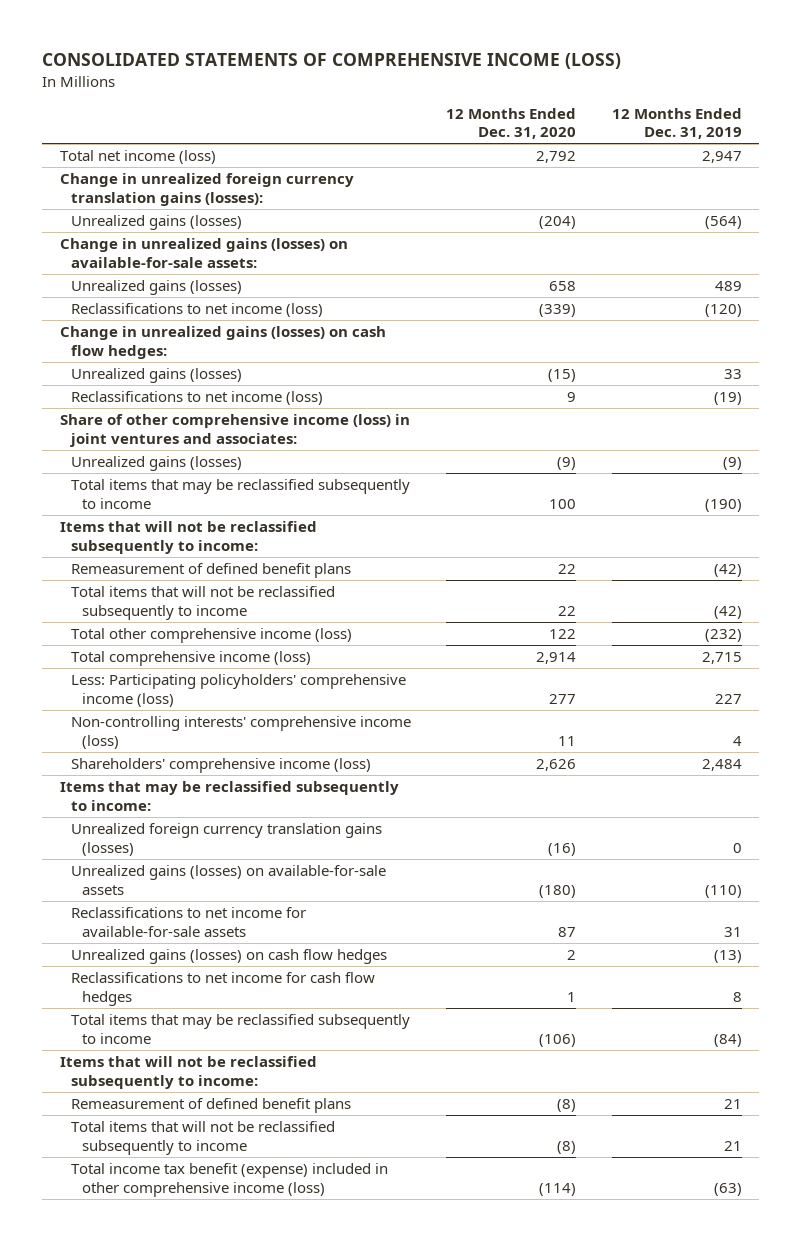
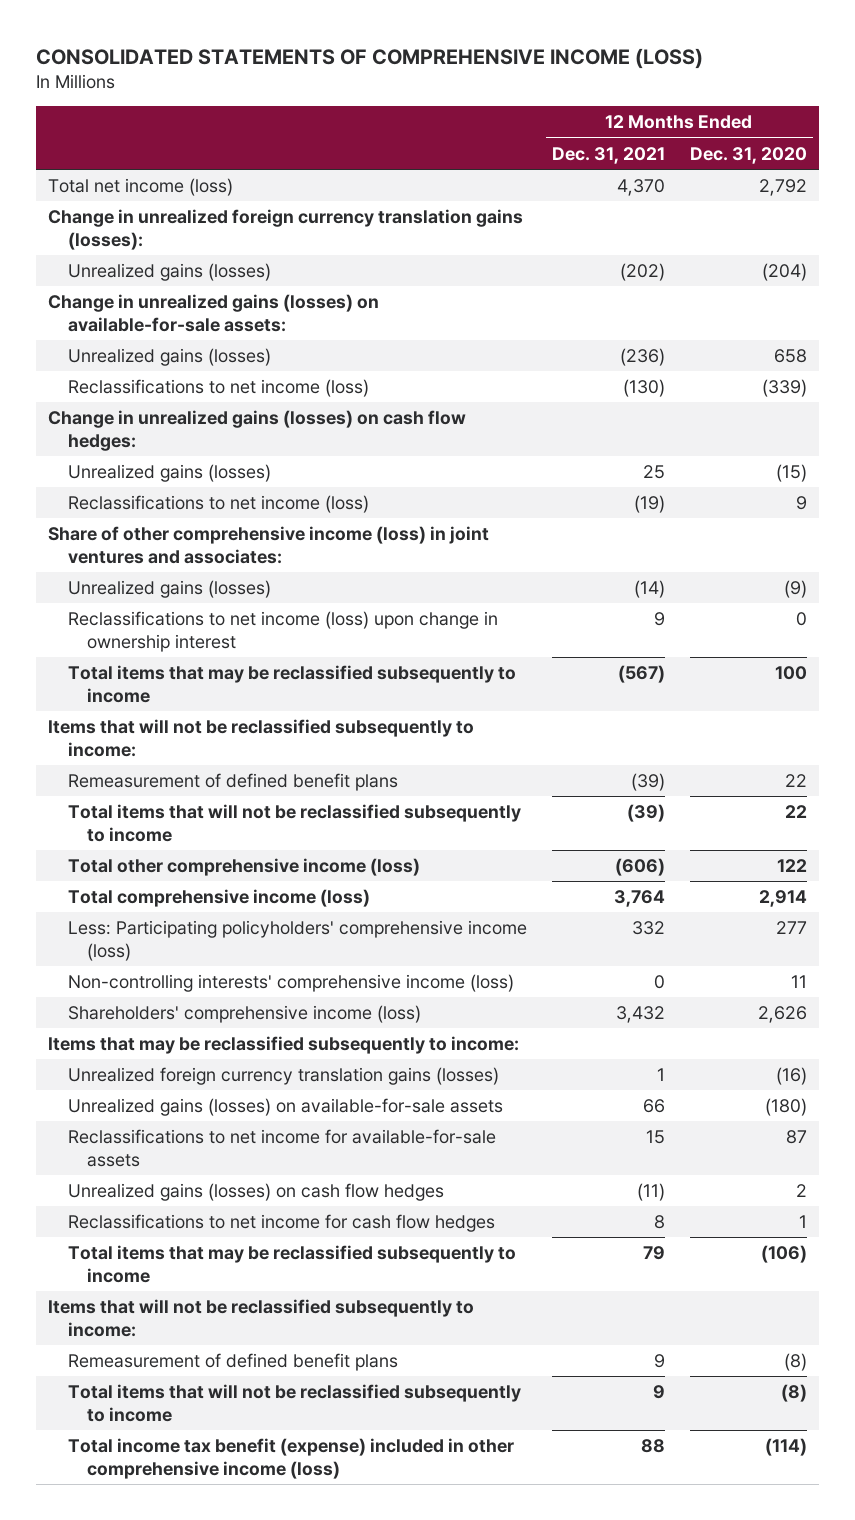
- | 12 Months Ended Dec. 31, 2020 | 12 Months Ended Dec. 31, 2019
+ | 12 Months Ended Dec. 31, 2021 | 12 Months Ended Dec. 31, 2020
+ Reclassifications to net income (loss) upon change in ownership interest | 9 | 0

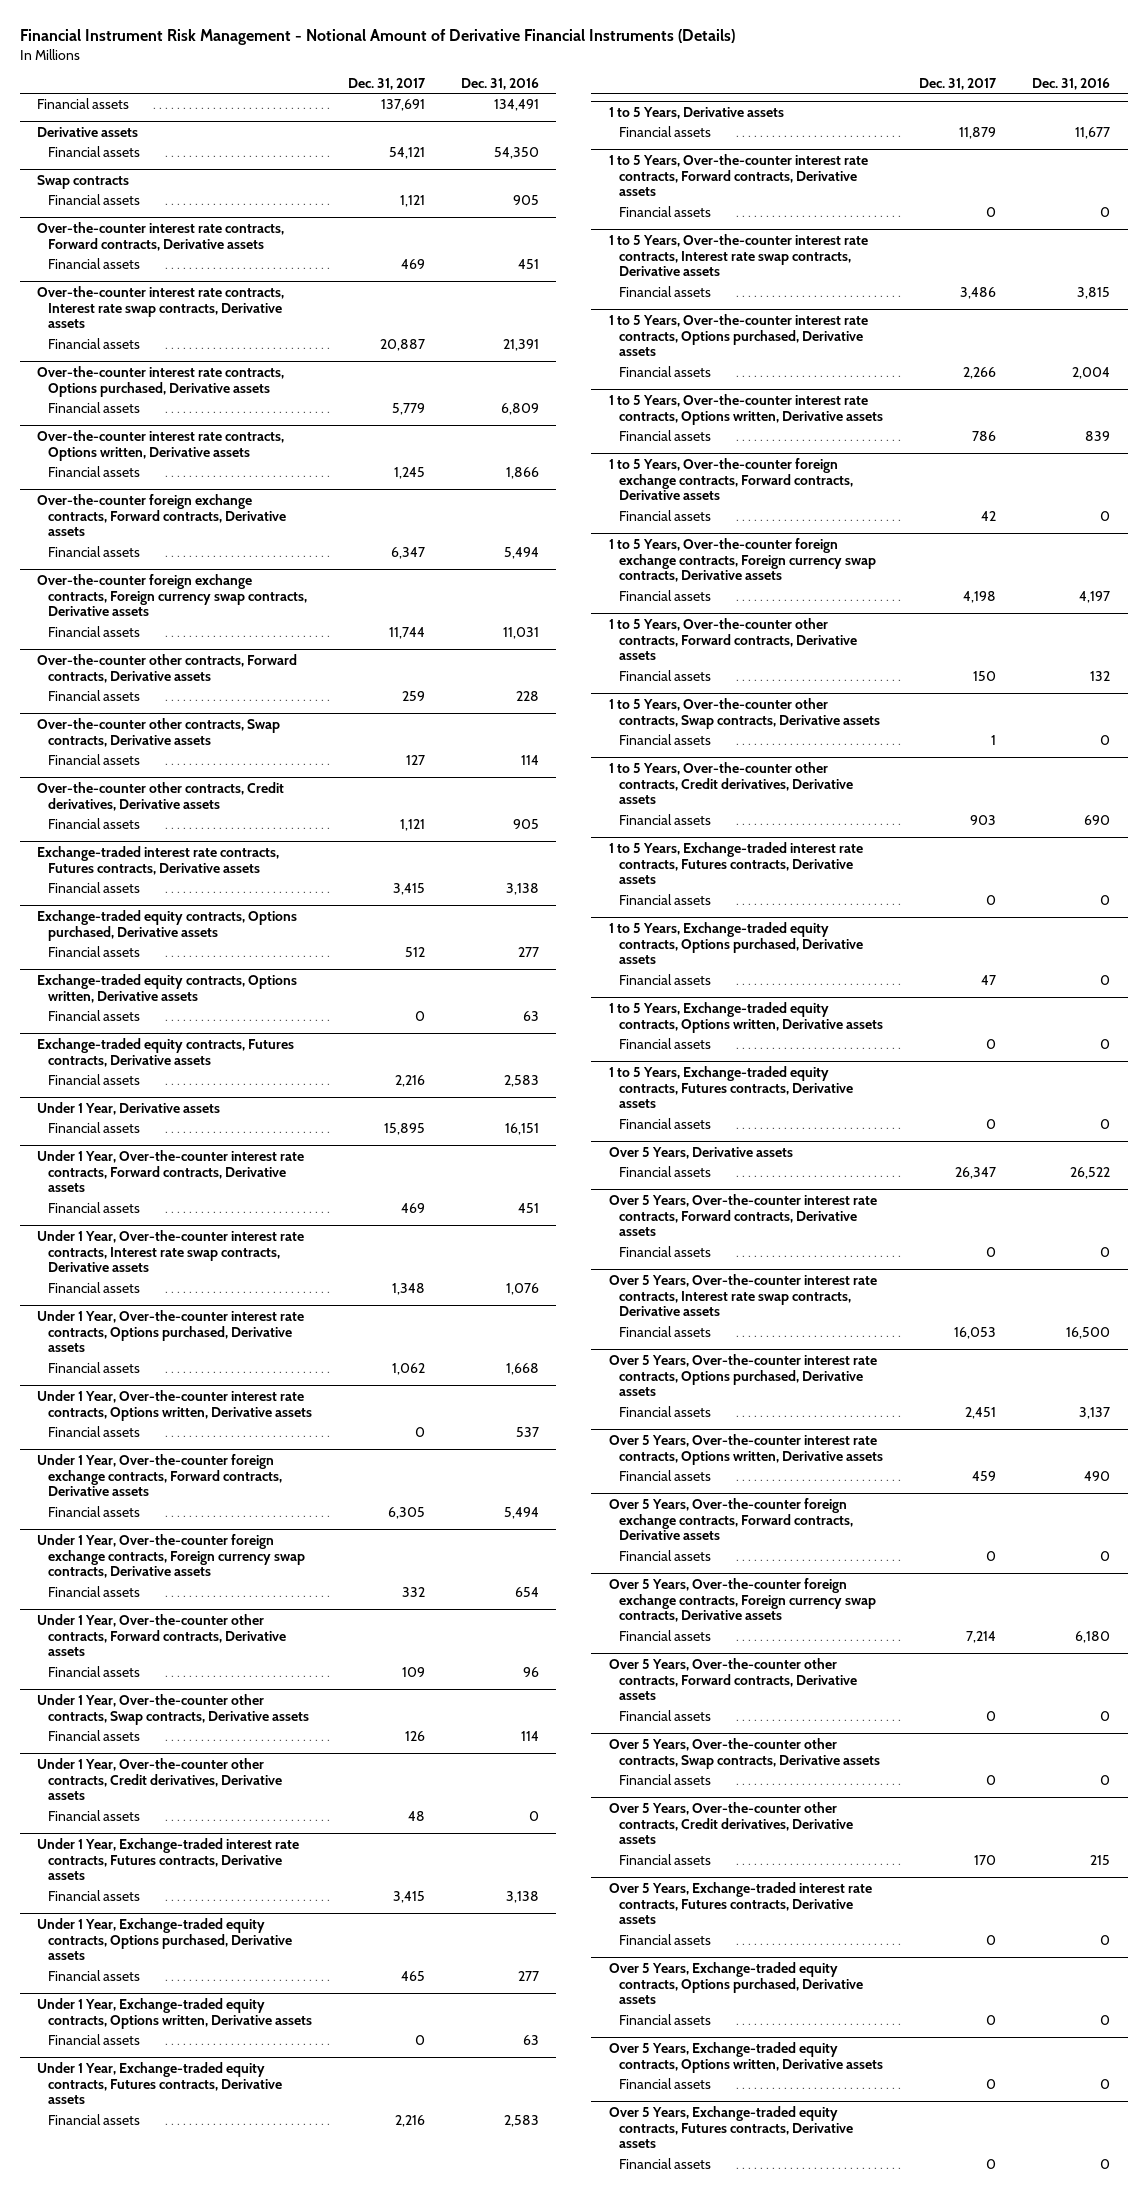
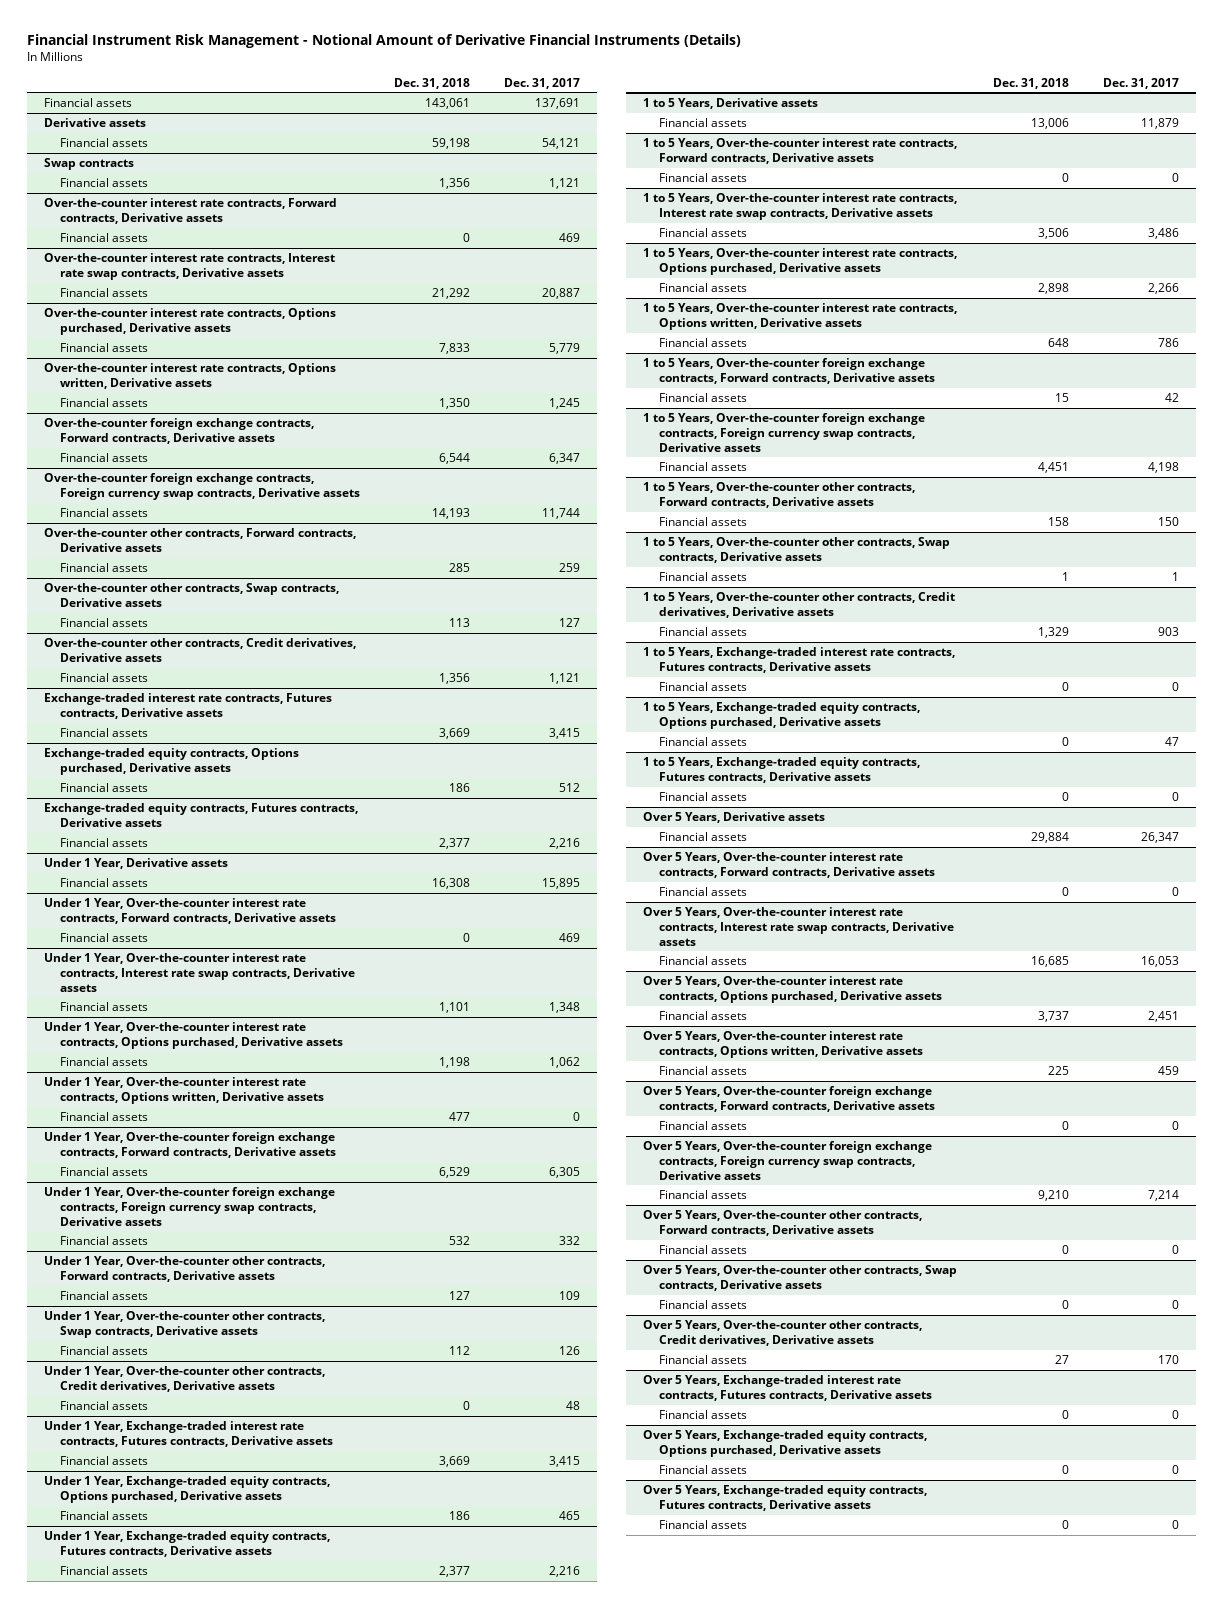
- | Dec. 31, 2017 | Dec. 31, 2016
+ | Dec. 31, 2018 | Dec. 31, 2017
- Exchange-traded equity contracts, Options written, Derivative assets
- Financial assets | 0 | 63
- Under 1 Year, Exchange-traded equity contracts, Options written, Derivative assets
- Financial assets | 0 | 63
- 1 to 5 Years, Exchange-traded equity contracts, Options written, Derivative assets
- Financial assets | 0 | 0
- Over 5 Years, Exchange-traded equity contracts, Options written, Derivative assets
- Financial assets | 0 | 0

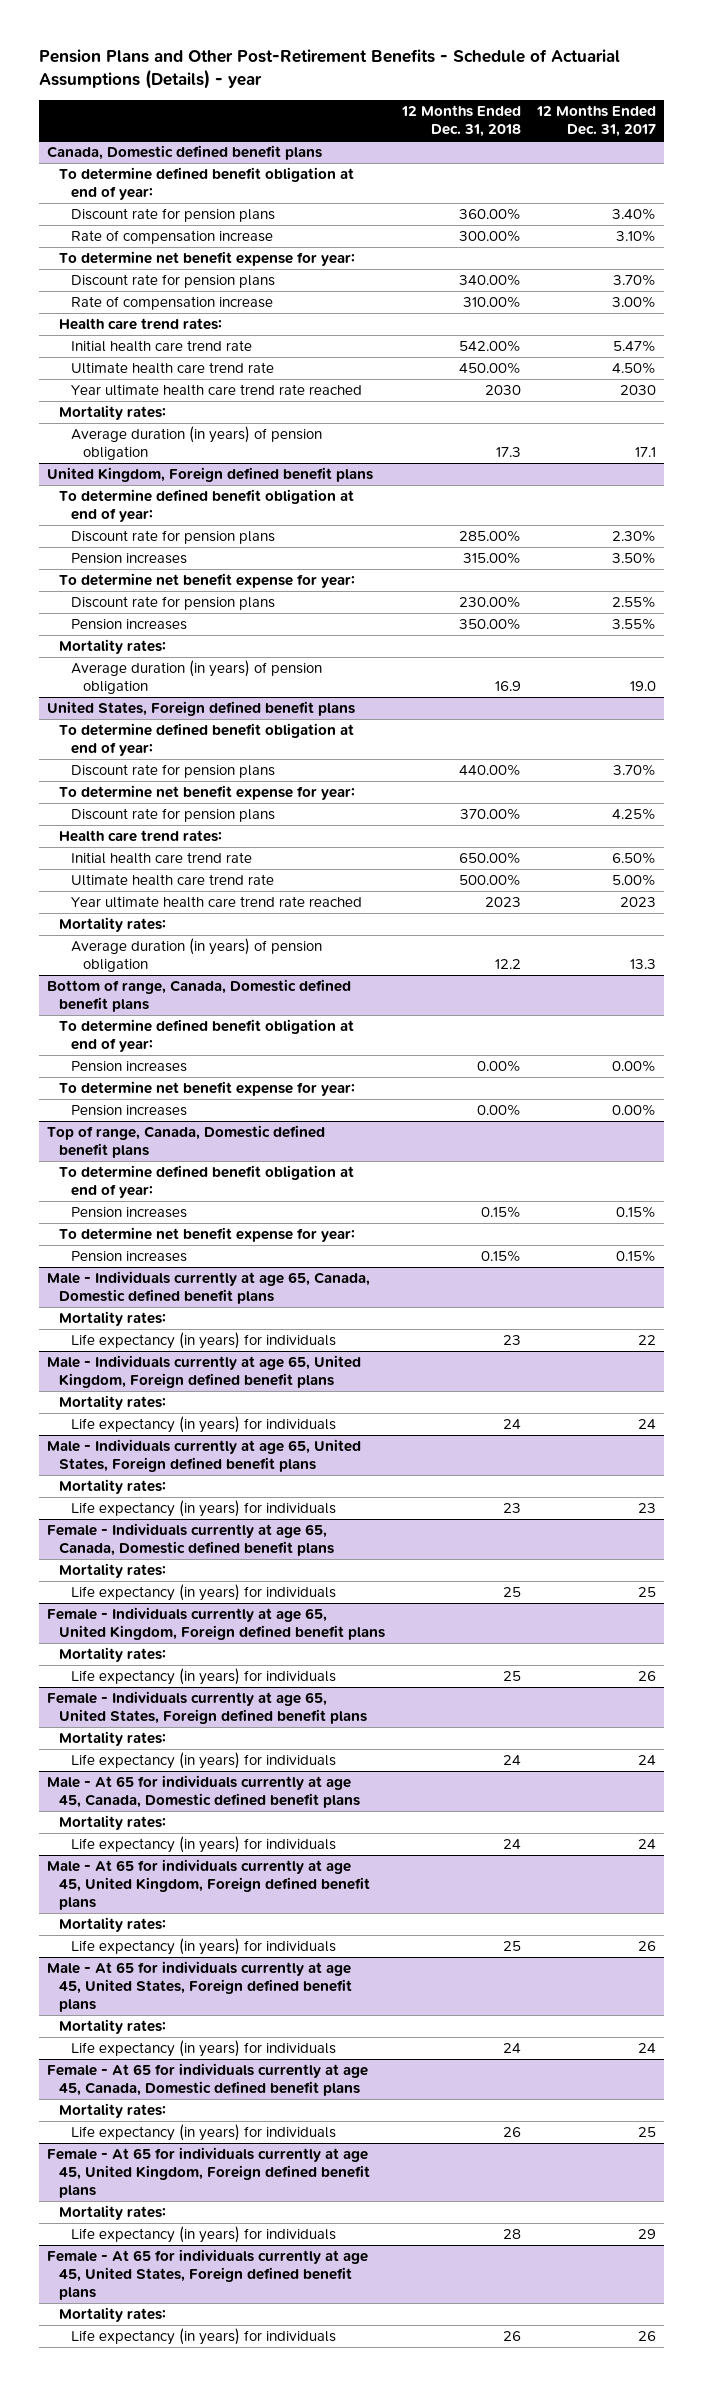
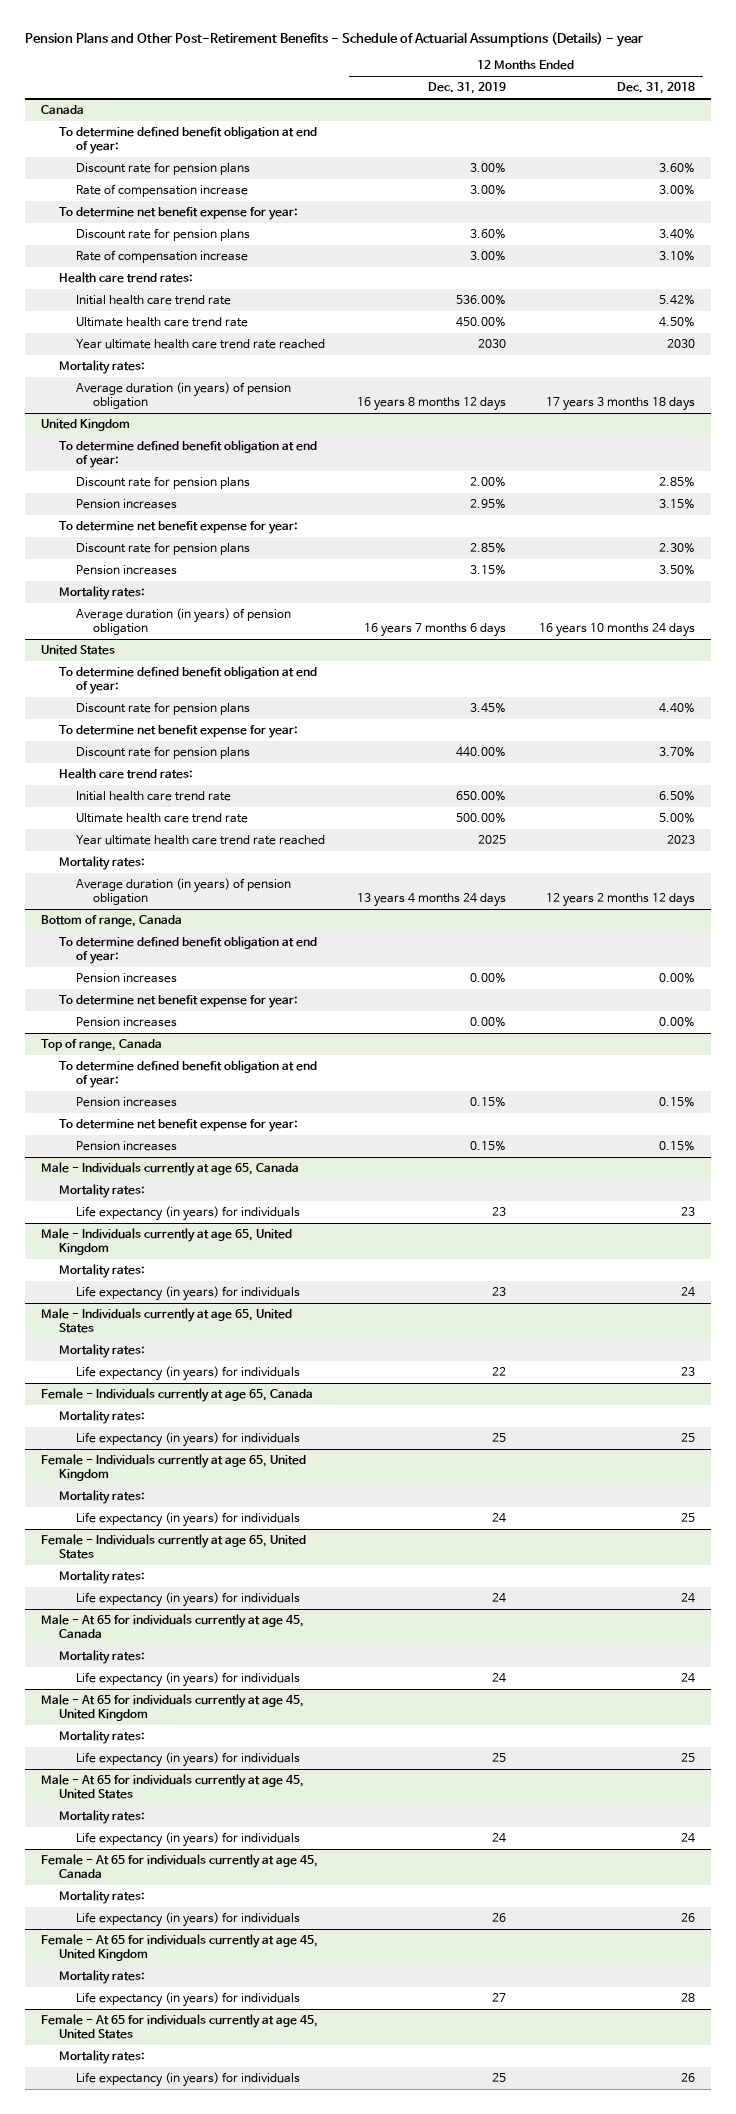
- | 12 Months Ended Dec. 31, 2018 | 12 Months Ended Dec. 31, 2017
+ | 12 Months Ended Dec. 31, 2019 | 12 Months Ended Dec. 31, 2018
- Canada, Domestic defined benefit plans
+ Canada
- Discount rate for pension plans | 360.00% | 3.40%
- Rate of compensation increase | 300.00% | 3.10%
+ Discount rate for pension plans | 3.00% | 3.60%
+ Rate of compensation increase | 3.00% | 3.00%
- Discount rate for pension plans | 340.00% | 3.70%
- Rate of compensation increase | 310.00% | 3.00%
+ Discount rate for pension plans | 3.60% | 3.40%
+ Rate of compensation increase | 3.00% | 3.10%
- Initial health care trend rate | 542.00% | 5.47%
- Ultimate health care trend rate | 450.00% | 4.50%
+ Initial health care trend rate | 536.00% | 5.42%
+ Ultimate health care trend rate | 450.00% | 4.50%
- Average duration (in years) of pension obligation | 17.3 | 17.1
- United Kingdom, Foreign defined benefit plans
+ Average duration (in years) of pension obligation | 16 years 8 months 12 days | 17 years 3 months 18 days
+ United Kingdom
- Discount rate for pension plans | 285.00% | 2.30%
- Pension increases | 315.00% | 3.50%
+ Discount rate for pension plans | 2.00% | 2.85%
+ Pension increases | 2.95% | 3.15%
- Discount rate for pension plans | 230.00% | 2.55%
- Pension increases | 350.00% | 3.55%
+ Discount rate for pension plans | 2.85% | 2.30%
+ Pension increases | 3.15% | 3.50%
- Average duration (in years) of pension obligation | 16.9 | 19.0
- United States, Foreign defined benefit plans
+ Average duration (in years) of pension obligation | 16 years 7 months 6 days | 16 years 10 months 24 days
+ United States
- Discount rate for pension plans | 440.00% | 3.70%
+ Discount rate for pension plans | 3.45% | 4.40%
- Discount rate for pension plans | 370.00% | 4.25%
+ Discount rate for pension plans | 440.00% | 3.70%
- Initial health care trend rate | 650.00% | 6.50%
- Ultimate health care trend rate | 500.00% | 5.00%
+ Initial health care trend rate | 650.00% | 6.50%
+ Ultimate health care trend rate | 500.00% | 5.00%
- Average duration (in years) of pension obligation | 12.2 | 13.3
- Bottom of range, Canada, Domestic defined benefit plans
+ Average duration (in years) of pension obligation | 13 years 4 months 24 days | 12 years 2 months 12 days
+ Bottom of range, Canada
- Top of range, Canada, Domestic defined benefit plans
+ Top of range, Canada
- Male - Individuals currently at age 65, Canada, Domestic defined benefit plans
+ Male - Individuals currently at age 65, Canada
- Male - Individuals currently at age 65, United Kingdom, Foreign defined benefit plans
+ Male - Individuals currently at age 65, United Kingdom
- Male - Individuals currently at age 65, United States, Foreign defined benefit plans
+ Male - Individuals currently at age 65, United States
- Female - Individuals currently at age 65, Canada, Domestic defined benefit plans
+ Female - Individuals currently at age 65, Canada
- Female - Individuals currently at age 65, United Kingdom, Foreign defined benefit plans
+ Female - Individuals currently at age 65, United Kingdom
- Female - Individuals currently at age 65, United States, Foreign defined benefit plans
+ Female - Individuals currently at age 65, United States
- Male - At 65 for individuals currently at age 45, Canada, Domestic defined benefit plans
+ Male - At 65 for individuals currently at age 45, Canada
- Male - At 65 for individuals currently at age 45, United Kingdom, Foreign defined benefit plans
+ Male - At 65 for individuals currently at age 45, United Kingdom
- Male - At 65 for individuals currently at age 45, United States, Foreign defined benefit plans
+ Male - At 65 for individuals currently at age 45, United States
- Female - At 65 for individuals currently at age 45, Canada, Domestic defined benefit plans
+ Female - At 65 for individuals currently at age 45, Canada
- Female - At 65 for individuals currently at age 45, United Kingdom, Foreign defined benefit plans
+ Female - At 65 for individuals currently at age 45, United Kingdom
- Female - At 65 for individuals currently at age 45, United States, Foreign defined benefit plans
+ Female - At 65 for individuals currently at age 45, United States

